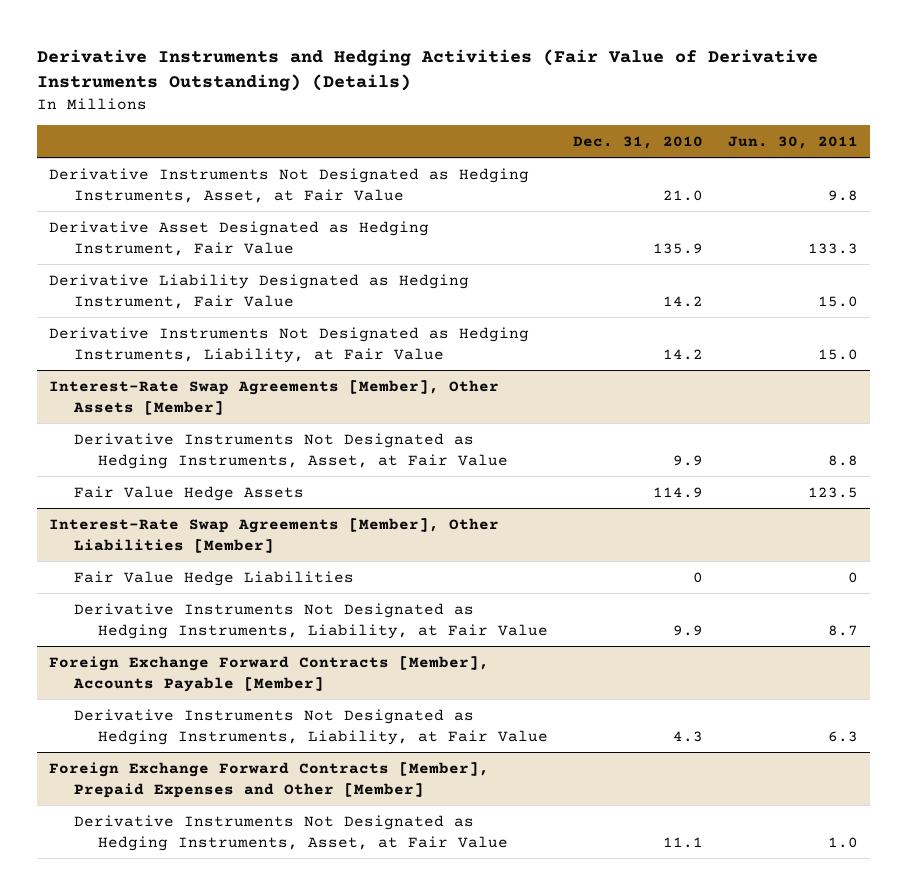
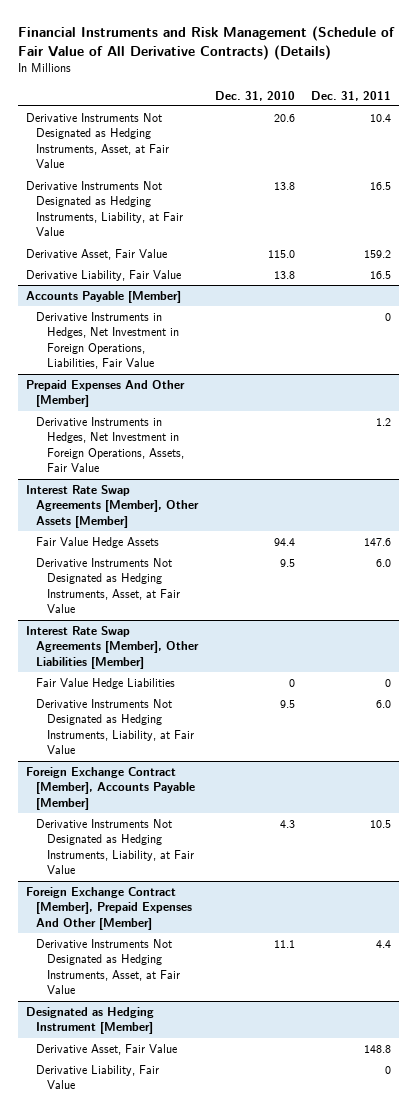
- Derivative Instruments and Hedging Activities (Fair Value of Derivative Instruments Outstanding) (Details)
+ Financial Instruments and Risk Management (Schedule of Fair Value of All Derivative Contracts) (Details)
- | Dec. 31, 2010 | Jun. 30, 2011
+ | Dec. 31, 2010 | Dec. 31, 2011
- Derivative Instruments Not Designated as Hedging Instruments, Asset, at Fair Value | 21.0 | 9.8
- Derivative Asset Designated as Hedging Instrument, Fair Value | 135.9 | 133.3
- Derivative Liability Designated as Hedging Instrument, Fair Value | 14.2 | 15.0
- Derivative Instruments Not Designated as Hedging Instruments, Liability, at Fair Value | 14.2 | 15.0
- Interest-Rate Swap Agreements [Member], Other Assets [Member]
- Derivative Instruments Not Designated as Hedging Instruments, Asset, at Fair Value | 9.9 | 8.8
- Fair Value Hedge Assets | 114.9 | 123.5
- Interest-Rate Swap Agreements [Member], Other Liabilities [Member]
+ Derivative Instruments Not Designated as Hedging Instruments, Asset, at Fair Value | 20.6 | 10.4
+ Derivative Instruments Not Designated as Hedging Instruments, Liability, at Fair Value | 13.8 | 16.5
+ Derivative Asset, Fair Value | 115.0 | 159.2
+ Derivative Liability, Fair Value | 13.8 | 16.5
+ Accounts Payable [Member]
+ Derivative Instruments in Hedges, Net Investment in Foreign Operations, Liabilities, Fair Value | | 0
+ Prepaid Expenses And Other [Member]
+ Derivative Instruments in Hedges, Net Investment in Foreign Operations, Assets, Fair Value | | 1.2
+ Interest Rate Swap Agreements [Member], Other Assets [Member]
+ Fair Value Hedge Assets | 94.4 | 147.6
+ Derivative Instruments Not Designated as Hedging Instruments, Asset, at Fair Value | 9.5 | 6.0
+ Interest Rate Swap Agreements [Member], Other Liabilities [Member]
- Derivative Instruments Not Designated as Hedging Instruments, Liability, at Fair Value | 9.9 | 8.7
- Foreign Exchange Forward Contracts [Member], Accounts Payable [Member]
+ Derivative Instruments Not Designated as Hedging Instruments, Liability, at Fair Value | 9.5 | 6.0
+ Foreign Exchange Contract [Member], Accounts Payable [Member]
- Foreign Exchange Forward Contracts [Member], Prepaid Expenses and Other [Member]
+ Foreign Exchange Contract [Member], Prepaid Expenses And Other [Member]
+ Designated as Hedging Instrument [Member]
+ Derivative Asset, Fair Value | | 148.8
+ Derivative Liability, Fair Value | | 0

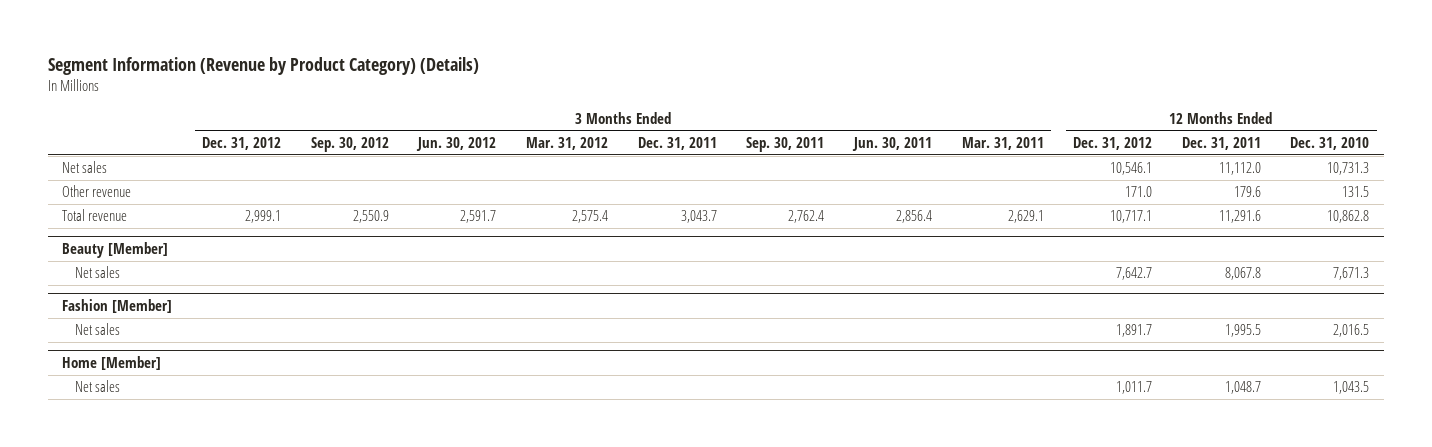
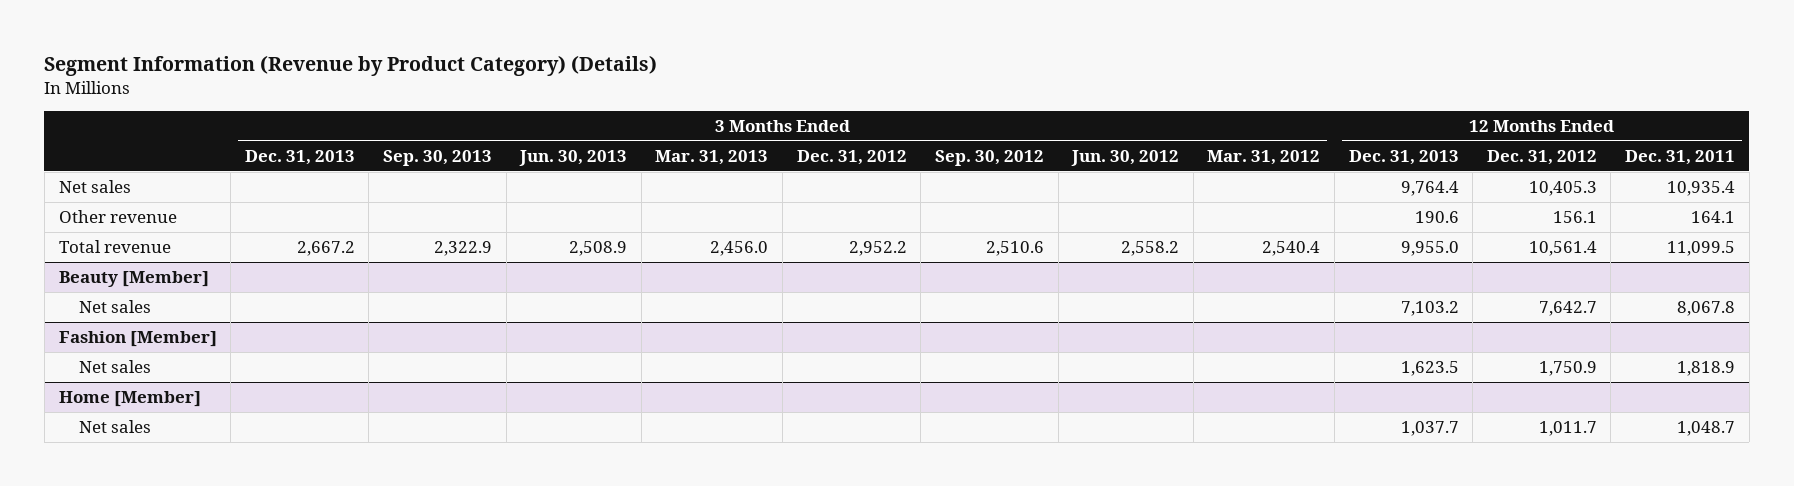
- | 3 Months Ended Dec. 31, 2012 | 3 Months Ended Sep. 30, 2012 | 3 Months Ended Jun. 30, 2012 | 3 Months Ended Mar. 31, 2012 | 3 Months Ended Dec. 31, 2011 | 3 Months Ended Sep. 30, 2011 | 3 Months Ended Jun. 30, 2011 | 3 Months Ended Mar. 31, 2011 | 12 Months Ended Dec. 31, 2012 | 12 Months Ended Dec. 31, 2011 | 12 Months Ended Dec. 31, 2010
+ | 3 Months Ended Dec. 31, 2013 | 3 Months Ended Sep. 30, 2013 | 3 Months Ended Jun. 30, 2013 | 3 Months Ended Mar. 31, 2013 | 3 Months Ended Dec. 31, 2012 | 3 Months Ended Sep. 30, 2012 | 3 Months Ended Jun. 30, 2012 | 3 Months Ended Mar. 31, 2012 | 12 Months Ended Dec. 31, 2013 | 12 Months Ended Dec. 31, 2012 | 12 Months Ended Dec. 31, 2011
- Net sales | | | | | | | | | 10,546.1 | 11,112.0 | 10,731.3
- Other revenue | | | | | | | | | 171.0 | 179.6 | 131.5
- Total revenue | 2,999.1 | 2,550.9 | 2,591.7 | 2,575.4 | 3,043.7 | 2,762.4 | 2,856.4 | 2,629.1 | 10,717.1 | 11,291.6 | 10,862.8
+ Net sales | | | | | | | | | 9,764.4 | 10,405.3 | 10,935.4
+ Other revenue | | | | | | | | | 190.6 | 156.1 | 164.1
+ Total revenue | 2,667.2 | 2,322.9 | 2,508.9 | 2,456.0 | 2,952.2 | 2,510.6 | 2,558.2 | 2,540.4 | 9,955.0 | 10,561.4 | 11,099.5
@ Fashion [Member]
- Net sales | | | | | | | | | 1,891.7 | 1,995.5 | 2,016.5
+ Net sales | | | | | | | | | 1,623.5 | 1,750.9 | 1,818.9

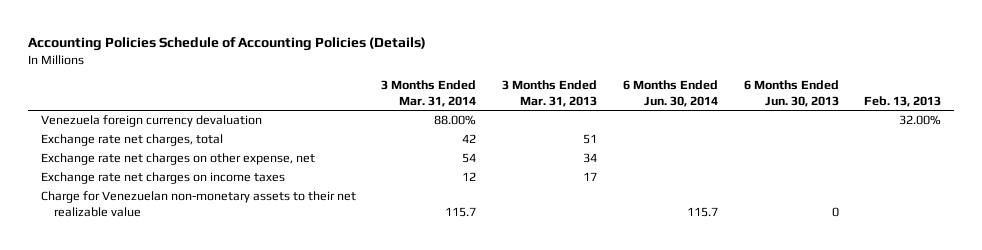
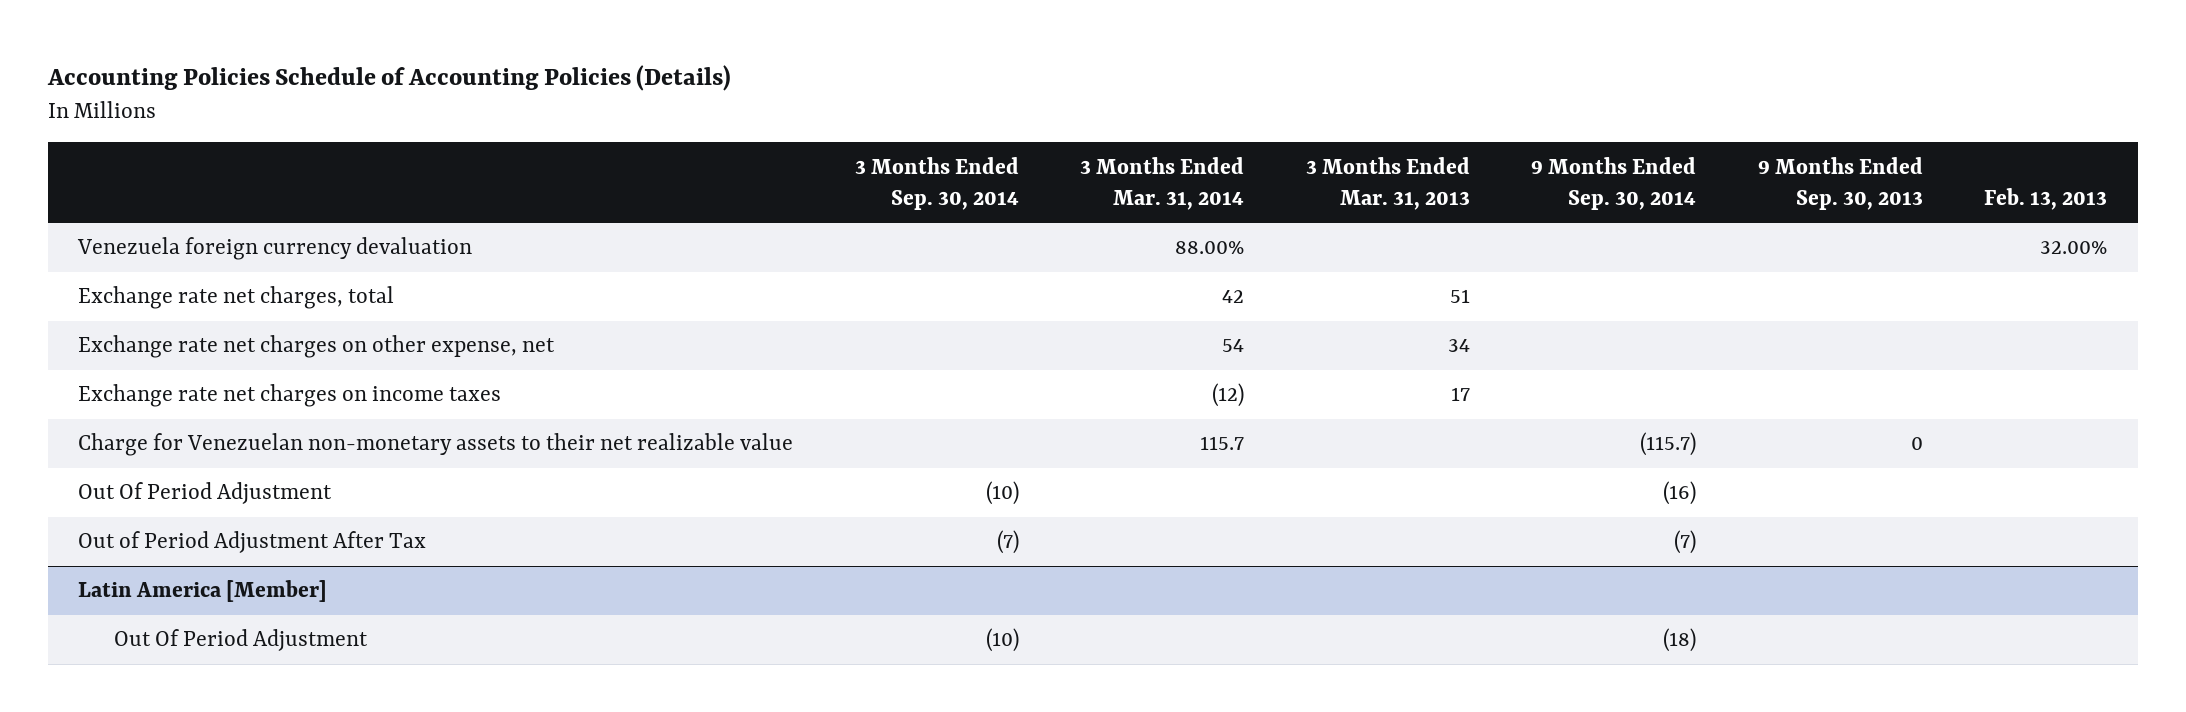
- | 3 Months Ended Mar. 31, 2014 | 3 Months Ended Mar. 31, 2013 | 6 Months Ended Jun. 30, 2014 | 6 Months Ended Jun. 30, 2013 | Feb. 13, 2013
+ | 3 Months Ended Sep. 30, 2014 | 3 Months Ended Mar. 31, 2014 | 3 Months Ended Mar. 31, 2013 | 9 Months Ended Sep. 30, 2014 | 9 Months Ended Sep. 30, 2013 | Feb. 13, 2013
- Exchange rate net charges on income taxes | 12 | 17 | | |
+ Exchange rate net charges on income taxes | | (12) | 17 | | |
+ Out Of Period Adjustment | (10) | | | (16) | |
+ Out of Period Adjustment After Tax | (7) | | | (7) | |
+ Latin America [Member]
+ Out Of Period Adjustment | (10) | | | (18) | |

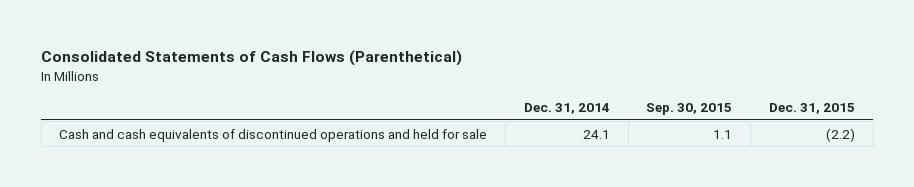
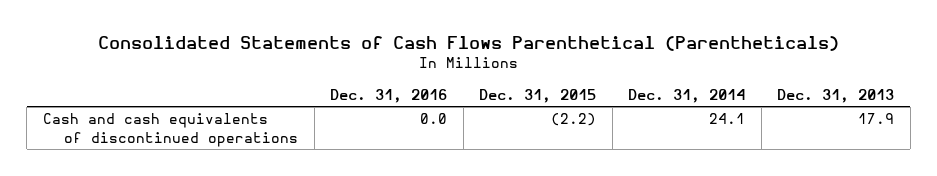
- Consolidated Statements of Cash Flows (Parenthetical)
+ Consolidated Statements of Cash Flows Parenthetical (Parentheticals)
- | Dec. 31, 2014 | Sep. 30, 2015 | Dec. 31, 2015
+ | Dec. 31, 2016 | Dec. 31, 2015 | Dec. 31, 2014 | Dec. 31, 2013
- Cash and cash equivalents of discontinued operations and held for sale | 24.1 | 1.1 | (2.2)
+ Cash and cash equivalents of discontinued operations | 0.0 | (2.2) | 24.1 | 17.9

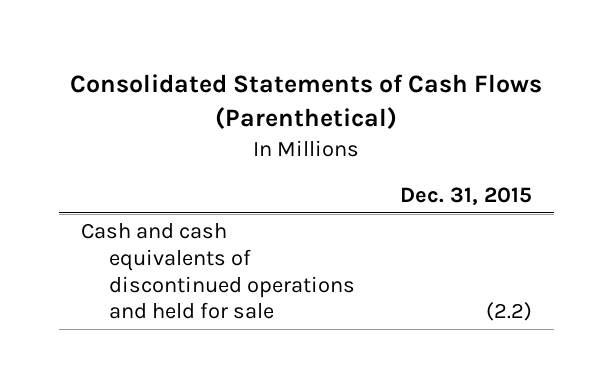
- Consolidated Statements of Cash Flows Parenthetical (Parentheticals)
+ Consolidated Statements of Cash Flows (Parenthetical)
- | Dec. 31, 2016 | Dec. 31, 2015 | Dec. 31, 2014 | Dec. 31, 2013
+ | Dec. 31, 2015
- Cash and cash equivalents of discontinued operations | 0.0 | (2.2) | 24.1 | 17.9
+ Cash and cash equivalents of discontinued operations and held for sale | (2.2)

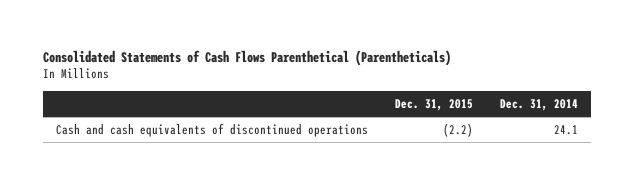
- Consolidated Statements of Cash Flows (Parenthetical)
+ Consolidated Statements of Cash Flows Parenthetical (Parentheticals)
- | Dec. 31, 2015
+ | Dec. 31, 2015 | Dec. 31, 2014
- Cash and cash equivalents of discontinued operations and held for sale | (2.2)
+ Cash and cash equivalents of discontinued operations | (2.2) | 24.1

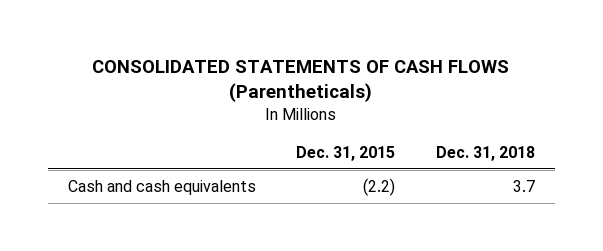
- Consolidated Statements of Cash Flows Parenthetical (Parentheticals)
+ CONSOLIDATED STATEMENTS OF CASH FLOWS (Parentheticals)
- | Dec. 31, 2015 | Dec. 31, 2014
+ | Dec. 31, 2015 | Dec. 31, 2018
- Cash and cash equivalents of discontinued operations | (2.2) | 24.1
+ Cash and cash equivalents | (2.2) | 3.7

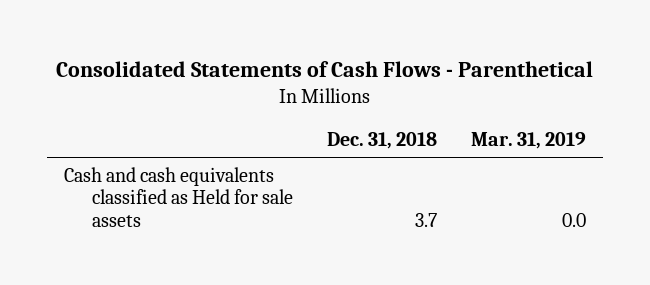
- CONSOLIDATED STATEMENTS OF CASH FLOWS (Parentheticals)
+ Consolidated Statements of Cash Flows - Parenthetical
- | Dec. 31, 2015 | Dec. 31, 2018
+ | Dec. 31, 2018 | Mar. 31, 2019
- Cash and cash equivalents | (2.2) | 3.7
+ Cash and cash equivalents classified as Held for sale assets | 3.7 | 0.0

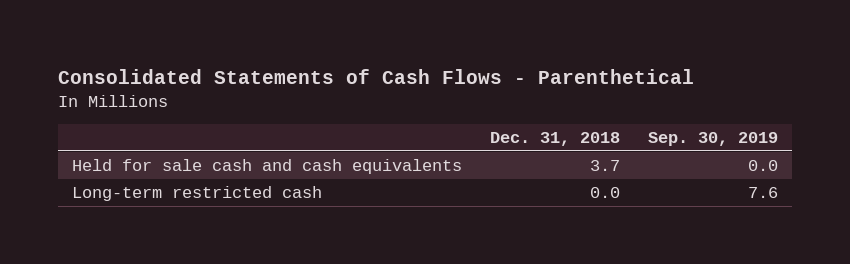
- | Dec. 31, 2018 | Mar. 31, 2019
+ | Dec. 31, 2018 | Sep. 30, 2019
- Cash and cash equivalents classified as Held for sale assets | 3.7 | 0.0
+ Held for sale cash and cash equivalents | 3.7 | 0.0
+ Long-term restricted cash | 0.0 | 7.6

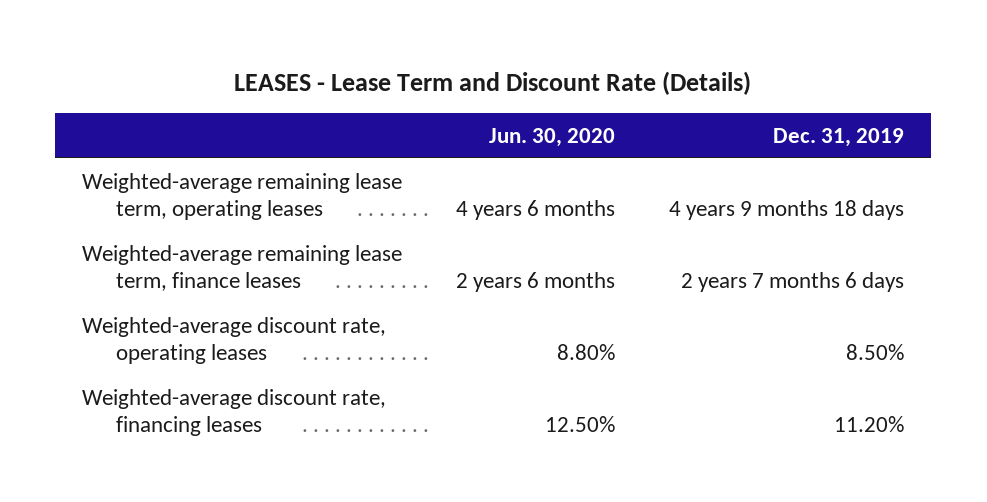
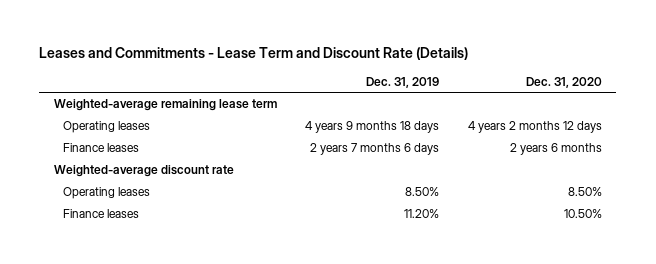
- LEASES - Lease Term and Discount Rate (Details)
+ Leases and Commitments - Lease Term and Discount Rate (Details)
- | Jun. 30, 2020 | Dec. 31, 2019
+ | Dec. 31, 2019 | Dec. 31, 2020
- Weighted-average remaining lease term, operating leases | 4 years 6 months | 4 years 9 months 18 days
- Weighted-average remaining lease term, finance leases | 2 years 6 months | 2 years 7 months 6 days
- Weighted-average discount rate, operating leases | 8.80% | 8.50%
- Weighted-average discount rate, financing leases | 12.50% | 11.20%
+ Weighted-average remaining lease term
+ Operating leases | 4 years 9 months 18 days | 4 years 2 months 12 days
+ Finance leases | 2 years 7 months 6 days | 2 years 6 months
+ Weighted-average discount rate
+ Operating leases | 8.50% | 8.50%
+ Finance leases | 11.20% | 10.50%

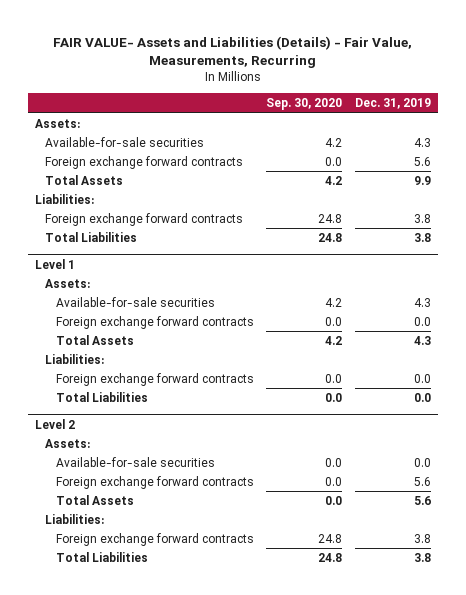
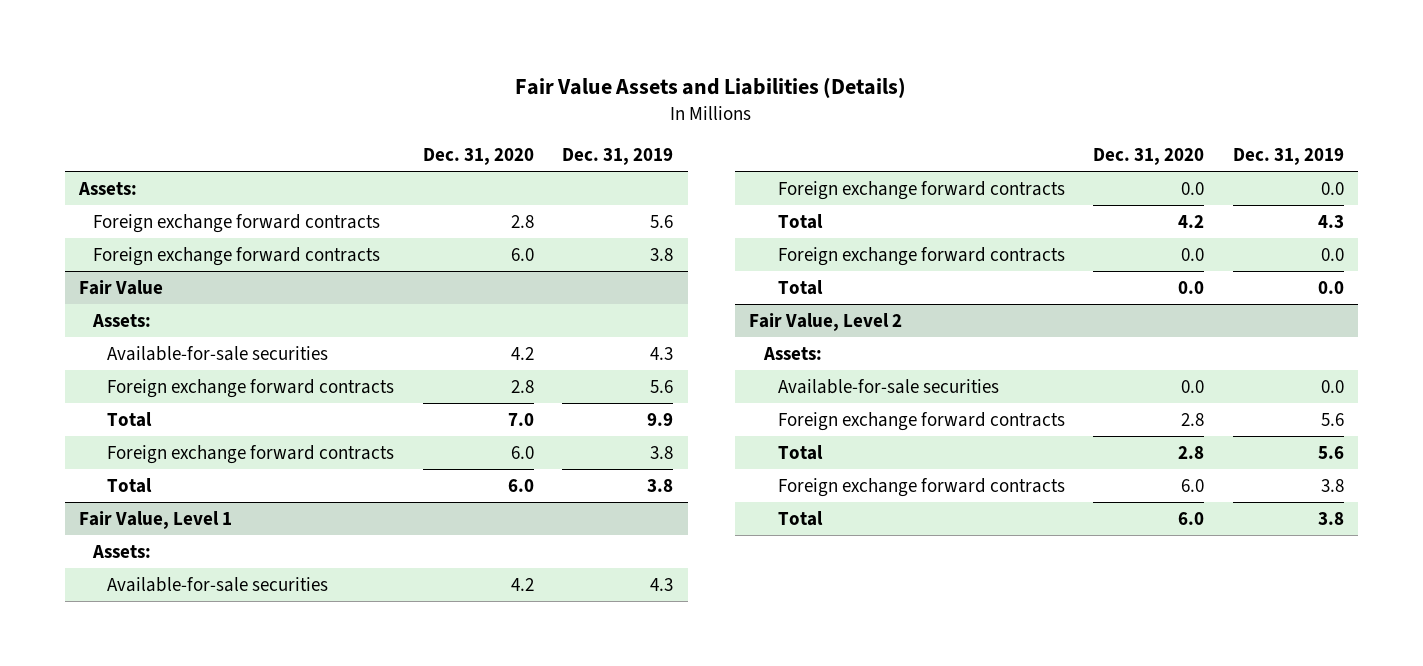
- FAIR VALUE- Assets and Liabilities (Details) - Fair Value, Measurements, Recurring
+ Fair Value Assets and Liabilities (Details)
- | Sep. 30, 2020 | Dec. 31, 2019
+ | Dec. 31, 2020 | Dec. 31, 2019
+ Foreign exchange forward contracts | 2.8 | 5.6
+ Foreign exchange forward contracts | 6.0 | 3.8
+ Fair Value
+ Assets:
- Total Assets | 4.2 | 9.9
- Liabilities:
+ Total | 7.0 | 9.9
- Total Liabilities | 24.8 | 3.8
- Level 1
+ Total | 6.0 | 3.8
+ Fair Value, Level 1
- Total Assets | 4.2 | 4.3
- Liabilities:
+ Total | 4.2 | 4.3
- Total Liabilities | 0.0 | 0.0
- Level 2
+ Total | 0.0 | 0.0
+ Fair Value, Level 2
- Total Assets | 0.0 | 5.6
- Liabilities:
+ Total | 2.8 | 5.6
- Total Liabilities | 24.8 | 3.8
+ Total | 6.0 | 3.8

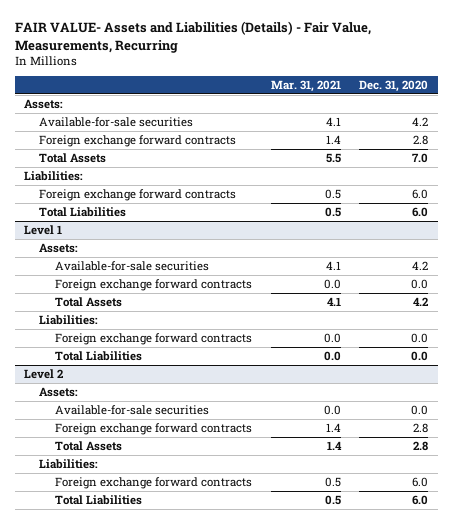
- Fair Value Assets and Liabilities (Details)
+ FAIR VALUE- Assets and Liabilities (Details) - Fair Value, Measurements, Recurring
- | Dec. 31, 2020 | Dec. 31, 2019
+ | Mar. 31, 2021 | Dec. 31, 2020
- Foreign exchange forward contracts | 2.8 | 5.6
- Foreign exchange forward contracts | 6.0 | 3.8
- Fair Value
- Assets:
- Total | 7.0 | 9.9
+ Total Assets | 5.5 | 7.0
+ Liabilities:
- Total | 6.0 | 3.8
- Fair Value, Level 1
+ Total Liabilities | 0.5 | 6.0
+ Level 1
- Total | 4.2 | 4.3
+ Total Assets | 4.1 | 4.2
+ Liabilities:
- Total | 0.0 | 0.0
- Fair Value, Level 2
+ Total Liabilities | 0.0 | 0.0
+ Level 2
- Total | 2.8 | 5.6
+ Total Assets | 1.4 | 2.8
+ Liabilities:
- Total | 6.0 | 3.8
+ Total Liabilities | 0.5 | 6.0

